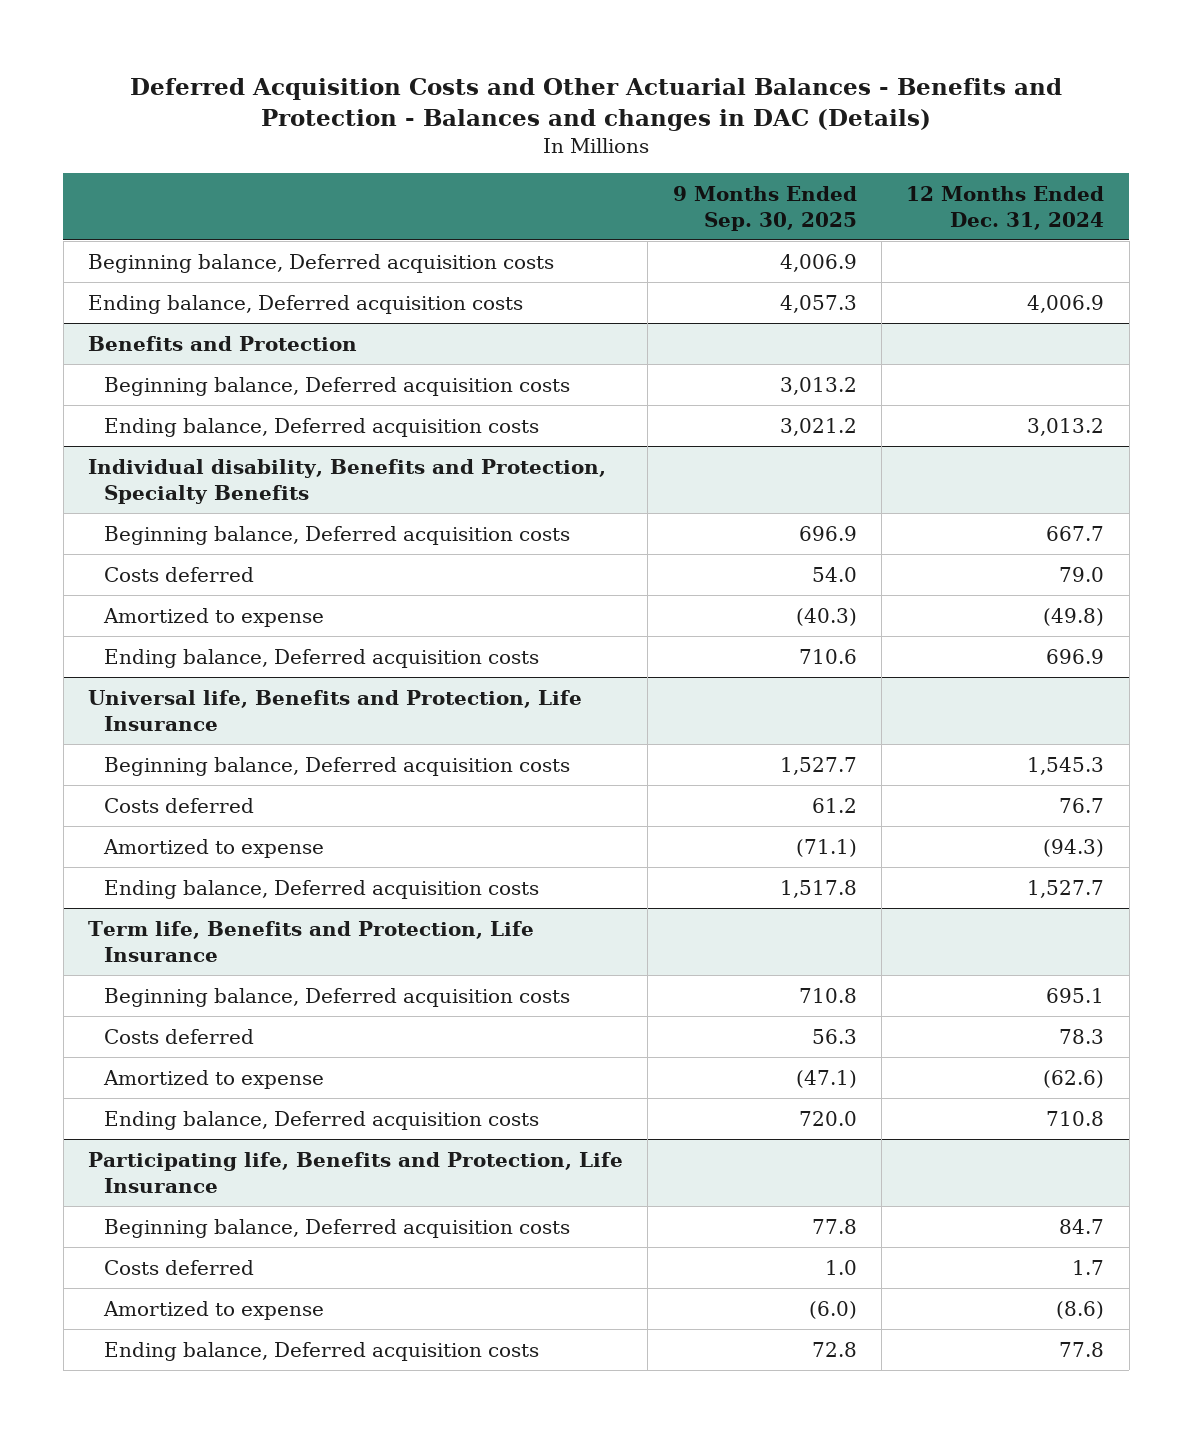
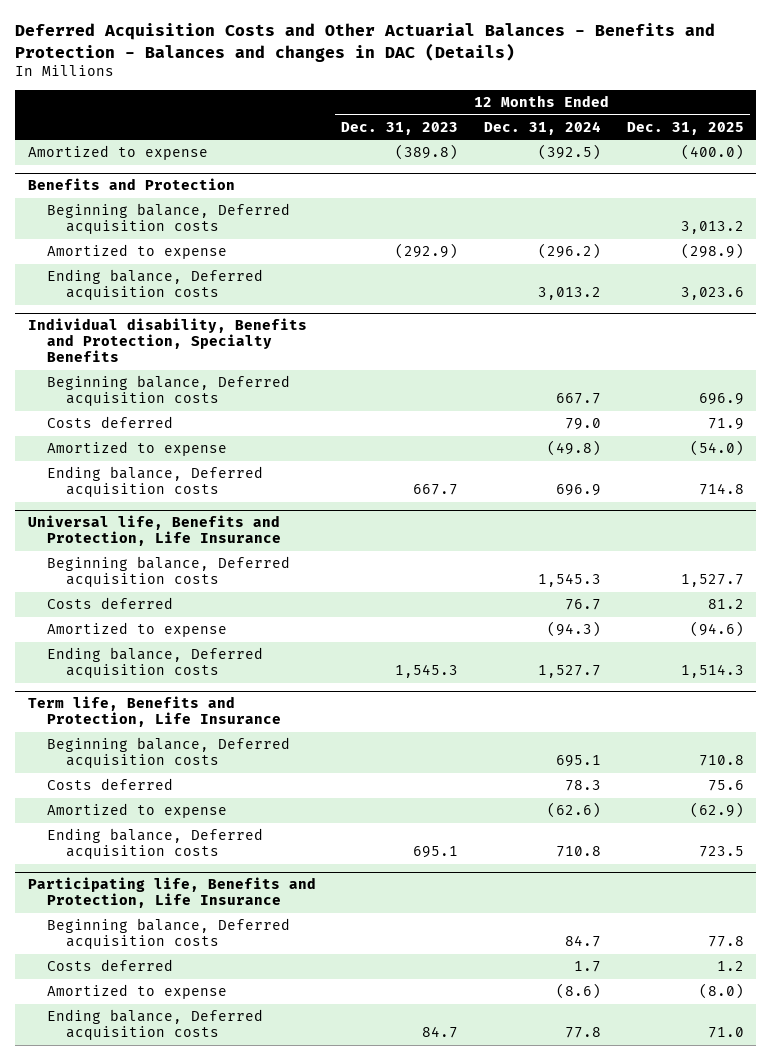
- | 9 Months Ended Sep. 30, 2025 | 12 Months Ended Dec. 31, 2024
+ | 12 Months Ended Dec. 31, 2023 | 12 Months Ended Dec. 31, 2024 | 12 Months Ended Dec. 31, 2025
- Beginning balance, Deferred acquisition costs | 4,006.9 |
- Ending balance, Deferred acquisition costs | 4,057.3 | 4,006.9
+ Amortized to expense | (389.8) | (392.5) | (400.0)
@ Benefits and Protection
+ Amortized to expense | (292.9) | (296.2) | (298.9)

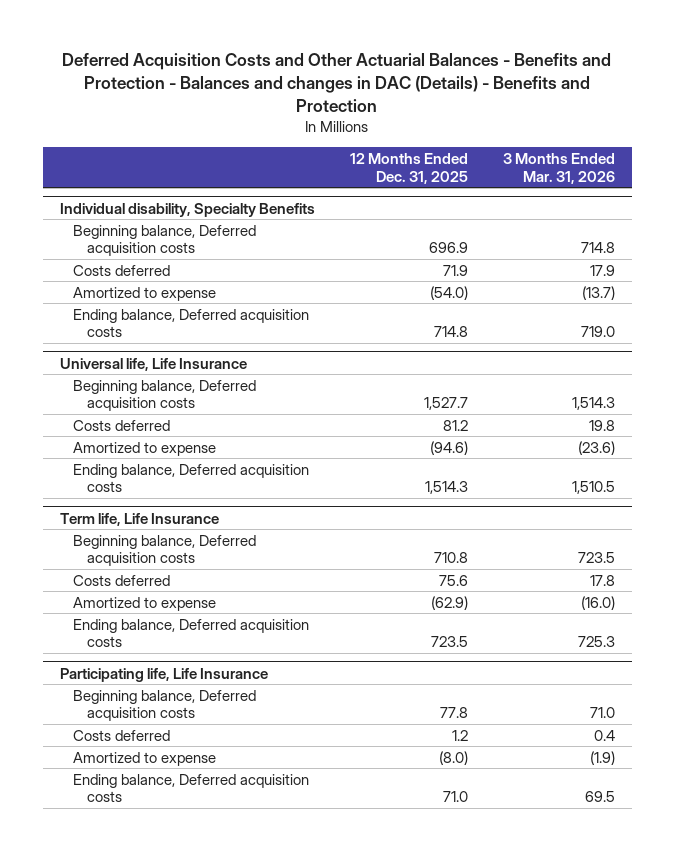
- Deferred Acquisition Costs and Other Actuarial Balances - Benefits and Protection - Balances and changes in DAC (Details)
+ Deferred Acquisition Costs and Other Actuarial Balances - Benefits and Protection - Balances and changes in DAC (Details) - Benefits and Protection
- | 12 Months Ended Dec. 31, 2023 | 12 Months Ended Dec. 31, 2024 | 12 Months Ended Dec. 31, 2025
+ | 12 Months Ended Dec. 31, 2025 | 3 Months Ended Mar. 31, 2026
- Amortized to expense | (389.8) | (392.5) | (400.0)
- Benefits and Protection
- Beginning balance, Deferred acquisition costs | | | 3,013.2
- Amortized to expense | (292.9) | (296.2) | (298.9)
- Ending balance, Deferred acquisition costs | | 3,013.2 | 3,023.6
- Individual disability, Benefits and Protection, Specialty Benefits
+ Individual disability, Specialty Benefits
- Universal life, Benefits and Protection, Life Insurance
+ Universal life, Life Insurance
- Term life, Benefits and Protection, Life Insurance
+ Term life, Life Insurance
- Participating life, Benefits and Protection, Life Insurance
+ Participating life, Life Insurance

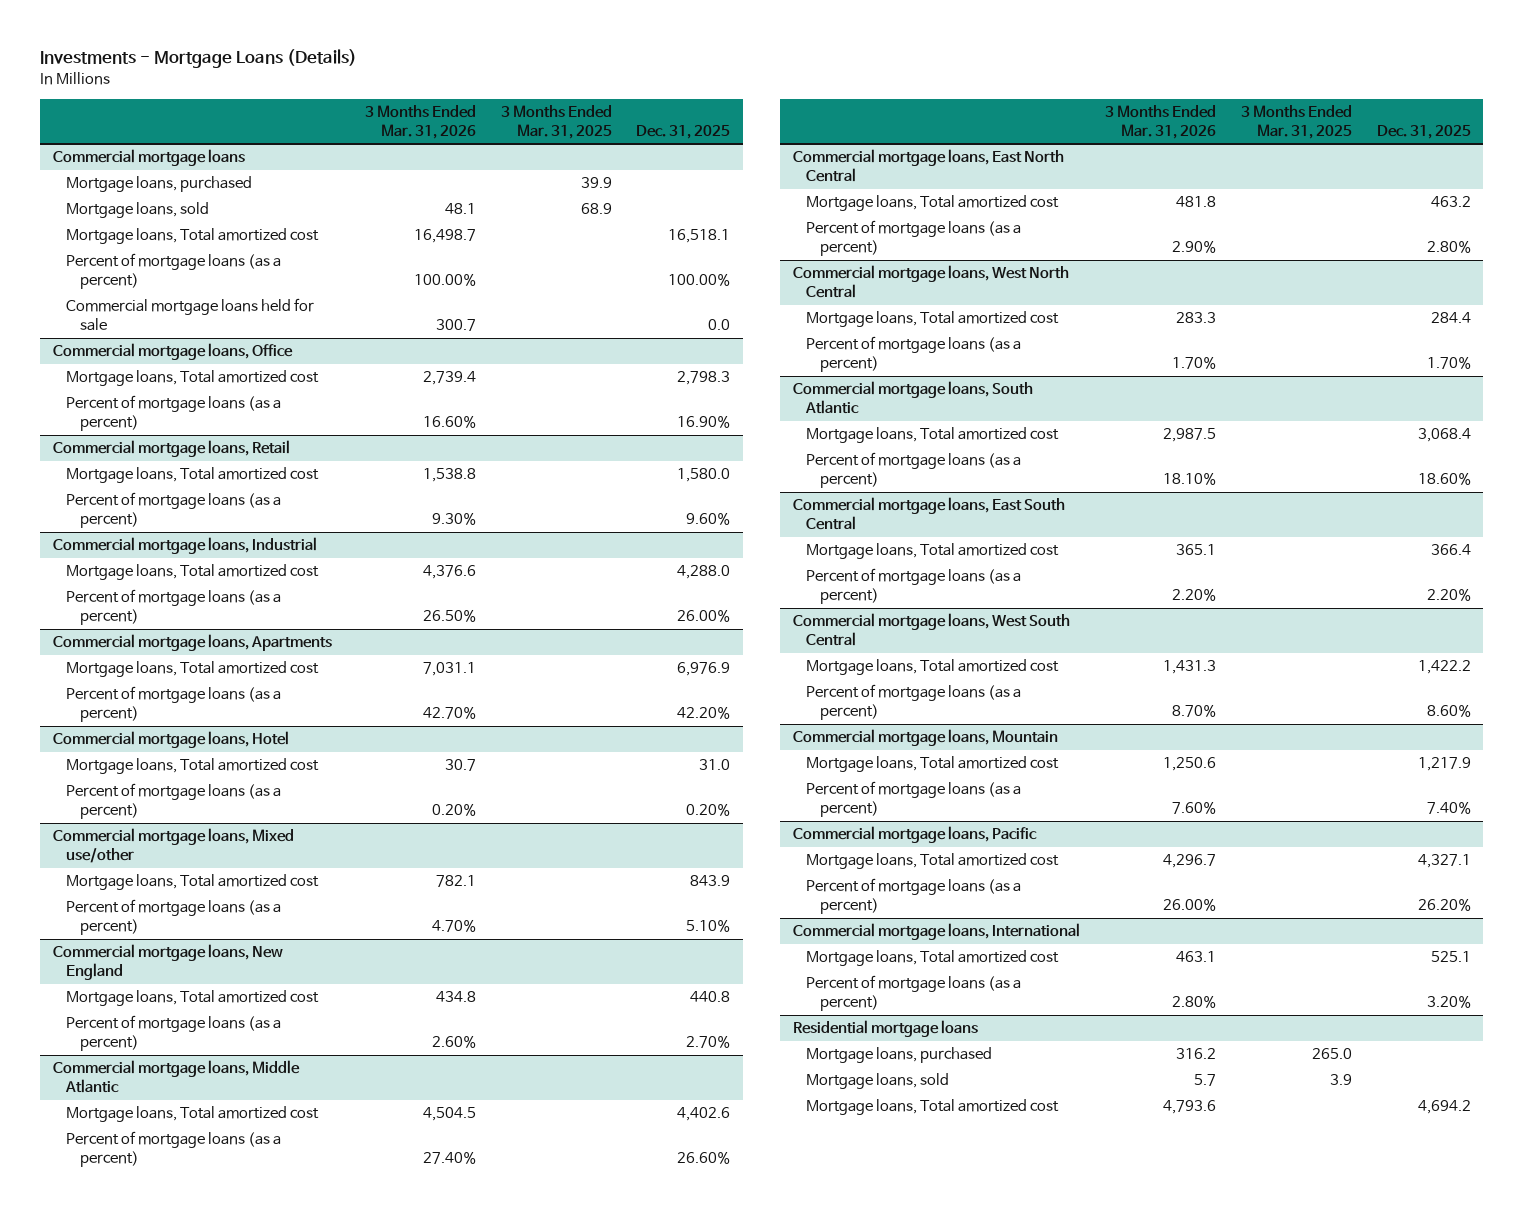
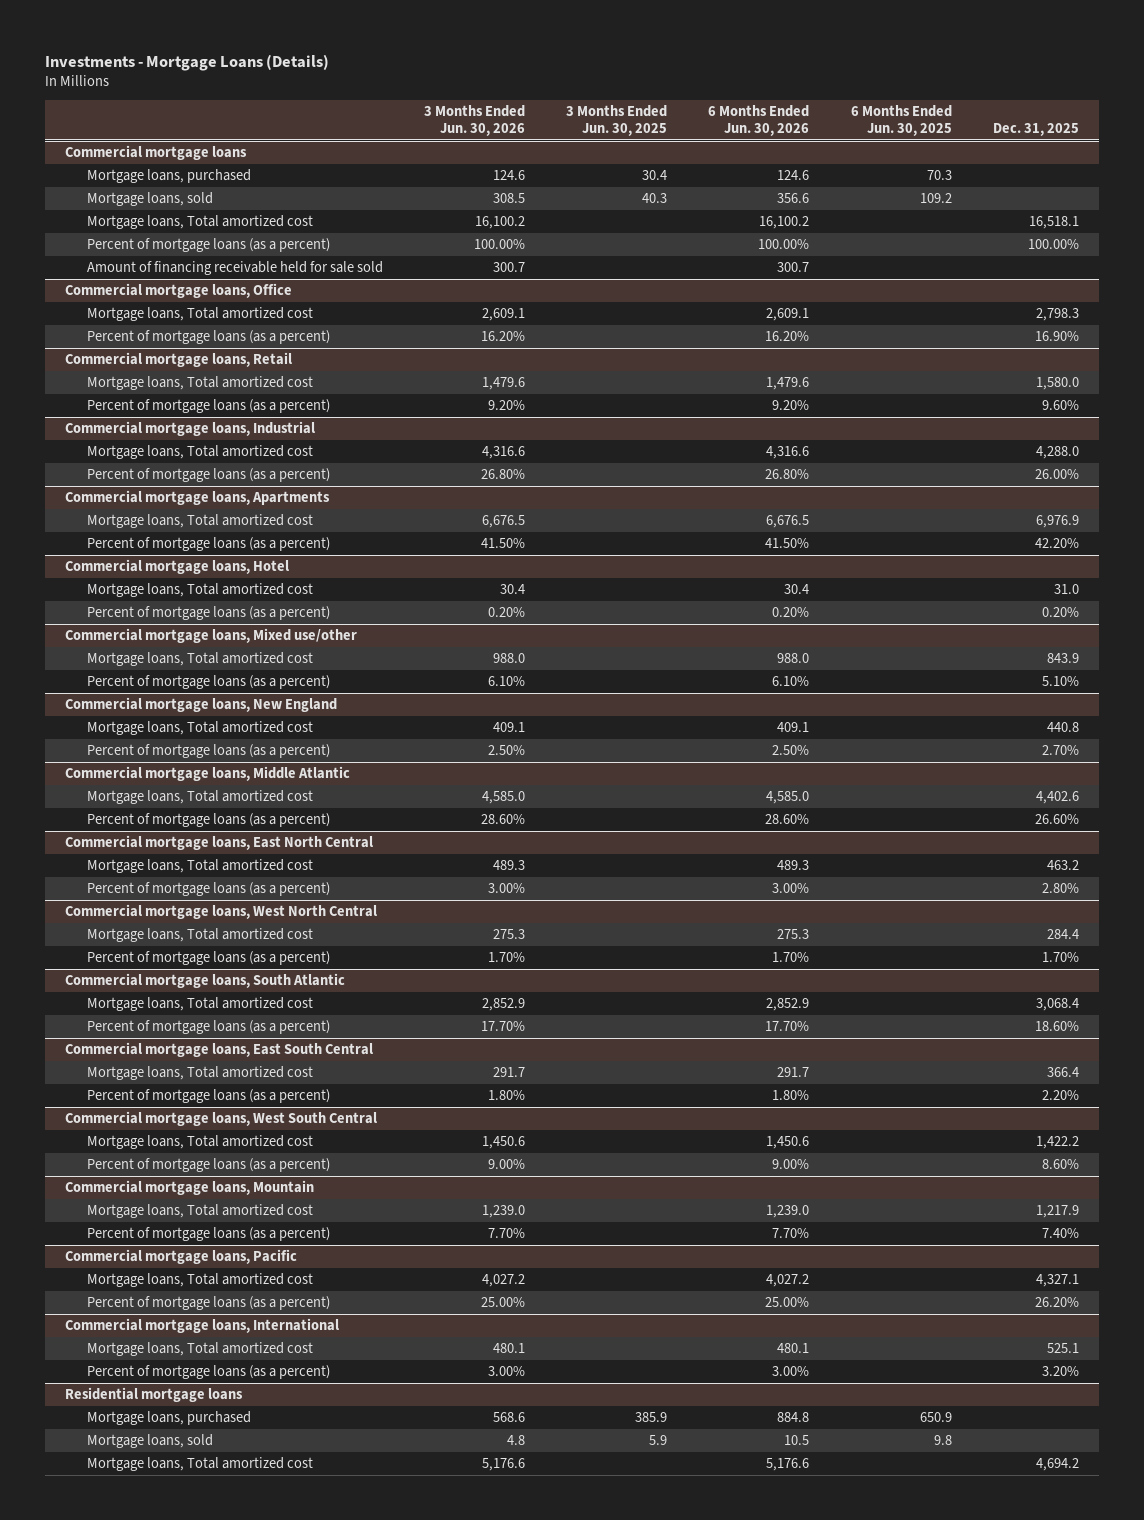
- | 3 Months Ended Mar. 31, 2026 | 3 Months Ended Mar. 31, 2025 | Dec. 31, 2025
+ | 3 Months Ended Jun. 30, 2026 | 3 Months Ended Jun. 30, 2025 | 6 Months Ended Jun. 30, 2026 | 6 Months Ended Jun. 30, 2025 | Dec. 31, 2025
@ Commercial mortgage loans
- Commercial mortgage loans held for sale | 300.7 | | 0.0
+ Amount of financing receivable held for sale sold | 300.7 | | 300.7 | |

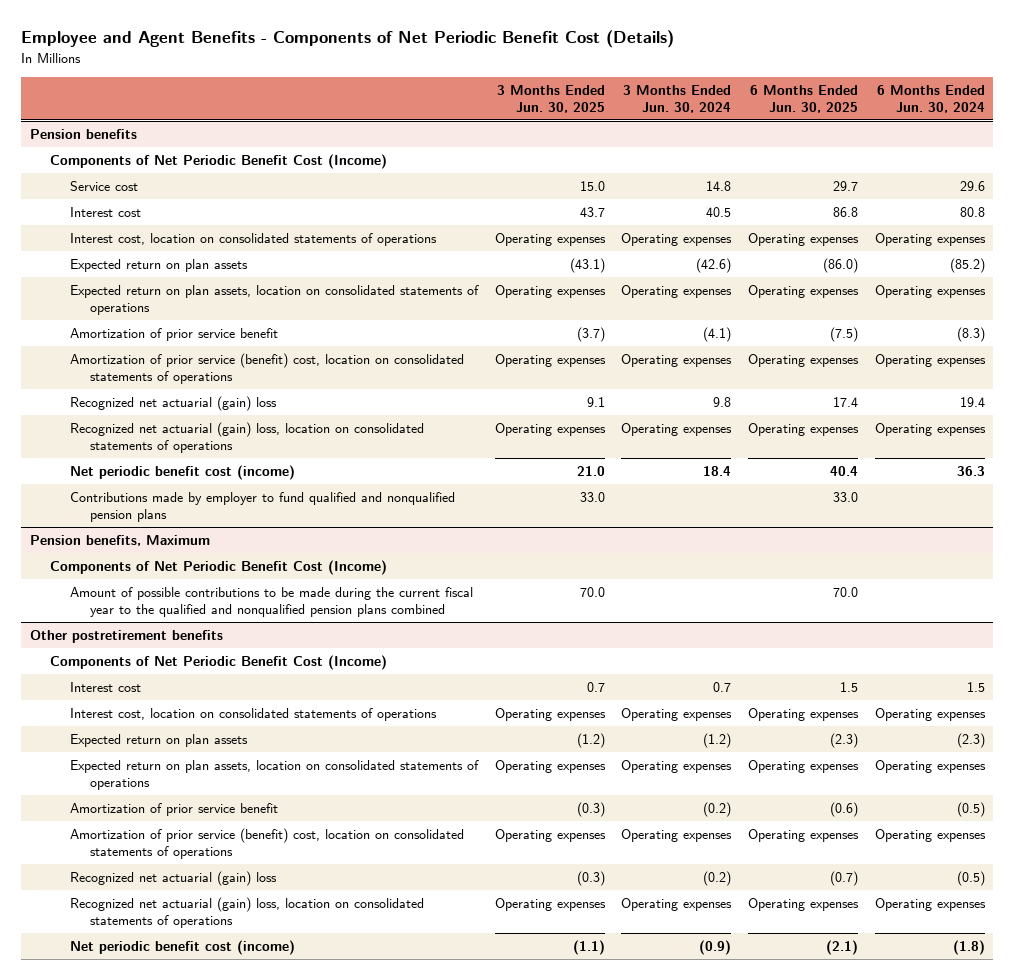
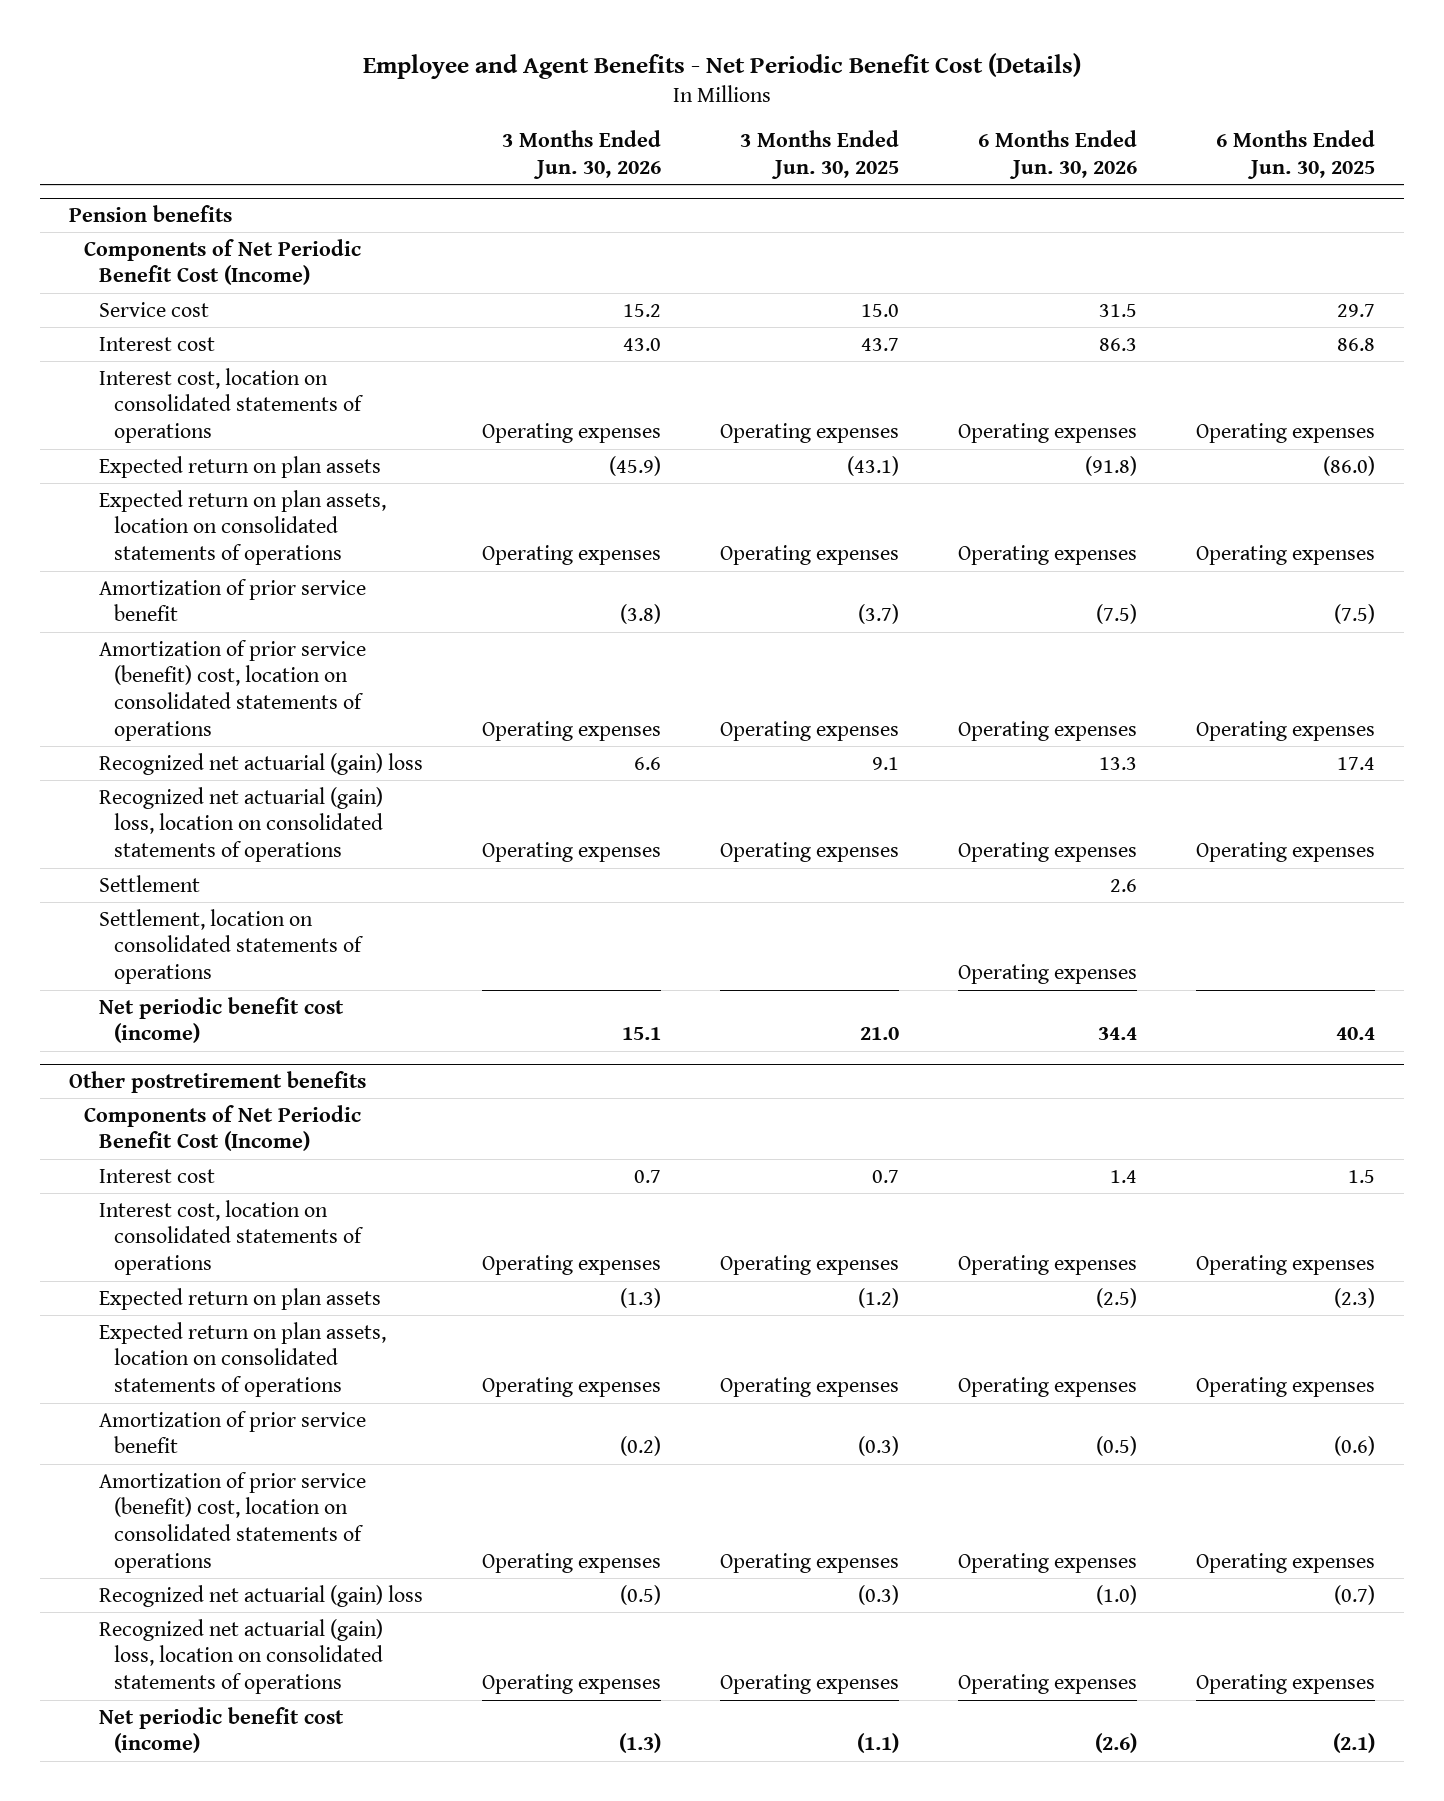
- Employee and Agent Benefits - Components of Net Periodic Benefit Cost (Details)
+ Employee and Agent Benefits - Net Periodic Benefit Cost (Details)
- | 3 Months Ended Jun. 30, 2025 | 3 Months Ended Jun. 30, 2024 | 6 Months Ended Jun. 30, 2025 | 6 Months Ended Jun. 30, 2024
+ | 3 Months Ended Jun. 30, 2026 | 3 Months Ended Jun. 30, 2025 | 6 Months Ended Jun. 30, 2026 | 6 Months Ended Jun. 30, 2025
@ Pension benefits
+ Settlement | | | 2.6 |
+ Settlement, location on consolidated statements of operations | | | Operating expenses |
- Contributions made by employer to fund qualified and nonqualified pension plans | 33.0 | | 33.0 |
- Pension benefits, Maximum
- Components of Net Periodic Benefit Cost (Income)
- Amount of possible contributions to be made during the current fiscal year to the qualified and nonqualified pension plans combined | 70.0 | | 70.0 |

